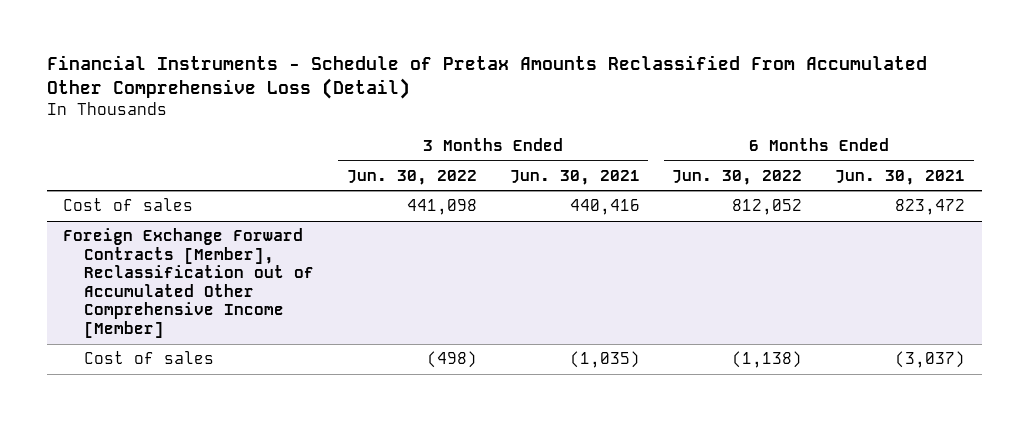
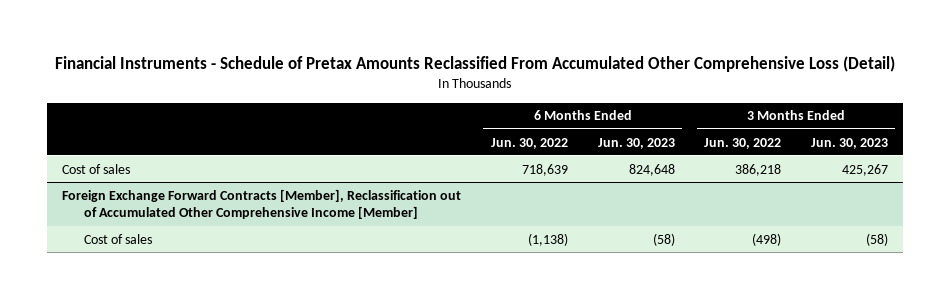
- | 3 Months Ended Jun. 30, 2022 | 3 Months Ended Jun. 30, 2021 | 6 Months Ended Jun. 30, 2022 | 6 Months Ended Jun. 30, 2021
+ | 6 Months Ended Jun. 30, 2022 | 6 Months Ended Jun. 30, 2023 | 3 Months Ended Jun. 30, 2022 | 3 Months Ended Jun. 30, 2023
- Cost of sales | 441,098 | 440,416 | 812,052 | 823,472
+ Cost of sales | 718,639 | 824,648 | 386,218 | 425,267

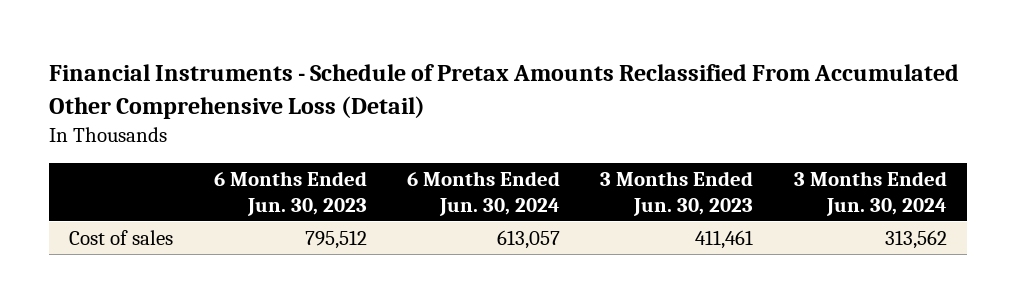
- | 6 Months Ended Jun. 30, 2022 | 6 Months Ended Jun. 30, 2023 | 3 Months Ended Jun. 30, 2022 | 3 Months Ended Jun. 30, 2023
+ | 6 Months Ended Jun. 30, 2023 | 6 Months Ended Jun. 30, 2024 | 3 Months Ended Jun. 30, 2023 | 3 Months Ended Jun. 30, 2024
- Cost of sales | 718,639 | 824,648 | 386,218 | 425,267
- Foreign Exchange Forward Contracts [Member], Reclassification out of Accumulated Other Comprehensive Income [Member]
- Cost of sales | (1,138) | (58) | (498) | (58)
+ Cost of sales | 795,512 | 613,057 | 411,461 | 313,562

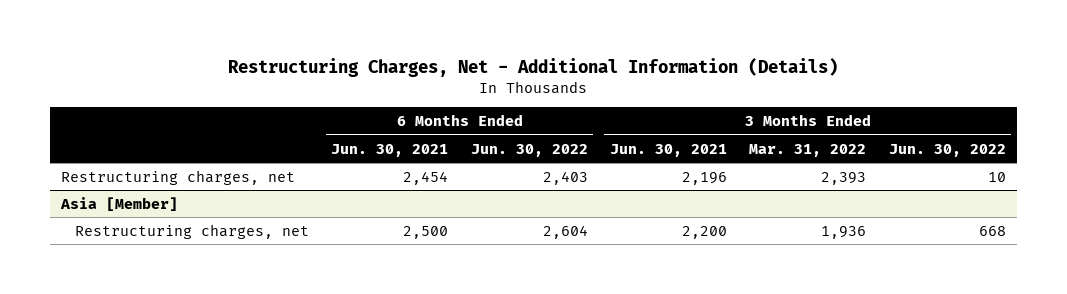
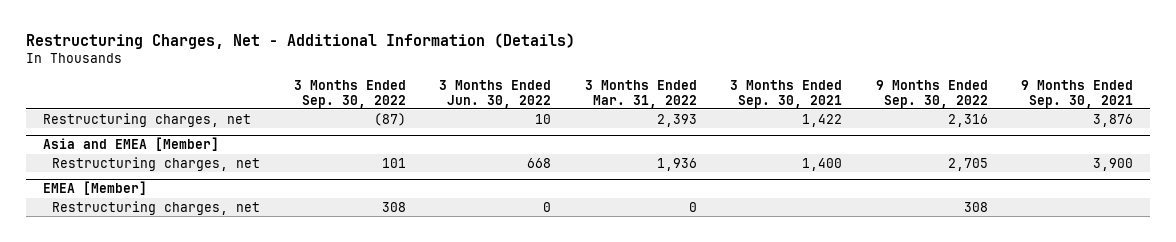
- | 6 Months Ended Jun. 30, 2021 | 6 Months Ended Jun. 30, 2022 | 3 Months Ended Jun. 30, 2021 | 3 Months Ended Mar. 31, 2022 | 3 Months Ended Jun. 30, 2022
+ | 3 Months Ended Sep. 30, 2022 | 3 Months Ended Jun. 30, 2022 | 3 Months Ended Mar. 31, 2022 | 3 Months Ended Sep. 30, 2021 | 9 Months Ended Sep. 30, 2022 | 9 Months Ended Sep. 30, 2021
- Asia [Member]
+ Asia and EMEA [Member]
+ EMEA [Member]
+ Restructuring charges, net | 308 | 0 | 0 | | 308 |

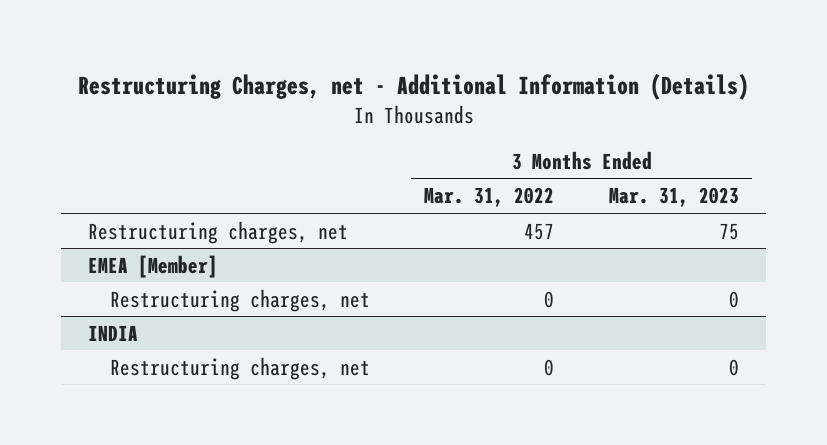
- Restructuring Charges, Net - Additional Information (Details)
+ Restructuring Charges, net - Additional Information (Details)
- | 3 Months Ended Sep. 30, 2022 | 3 Months Ended Jun. 30, 2022 | 3 Months Ended Mar. 31, 2022 | 3 Months Ended Sep. 30, 2021 | 9 Months Ended Sep. 30, 2022 | 9 Months Ended Sep. 30, 2021
+ | 3 Months Ended Mar. 31, 2022 | 3 Months Ended Mar. 31, 2023
- Restructuring charges, net | (87) | 10 | 2,393 | 1,422 | 2,316 | 3,876
- Asia and EMEA [Member]
- Restructuring charges, net | 101 | 668 | 1,936 | 1,400 | 2,705 | 3,900
+ Restructuring charges, net | 457 | 75
+ INDIA
+ Restructuring charges, net | 0 | 0

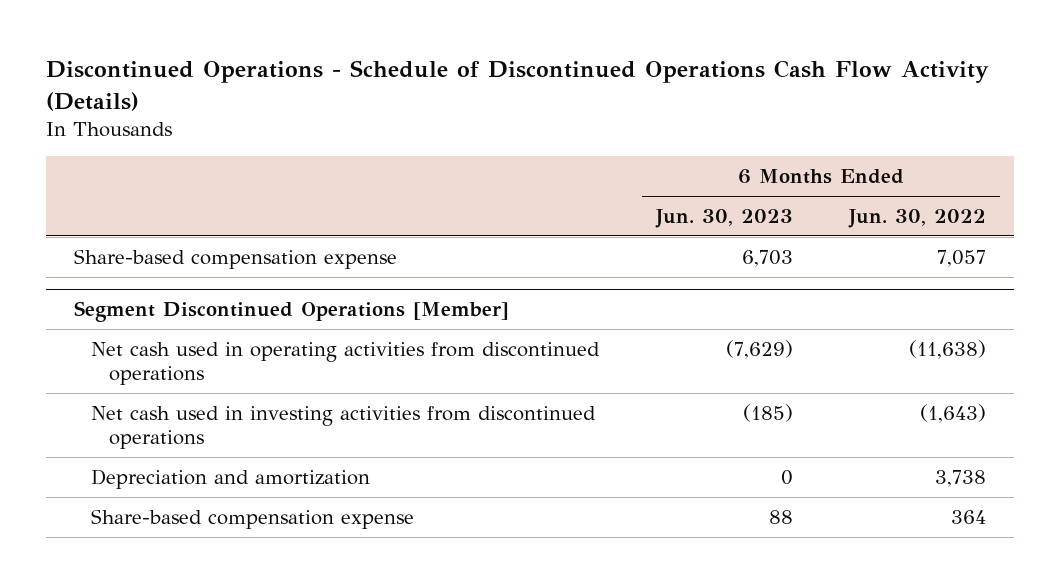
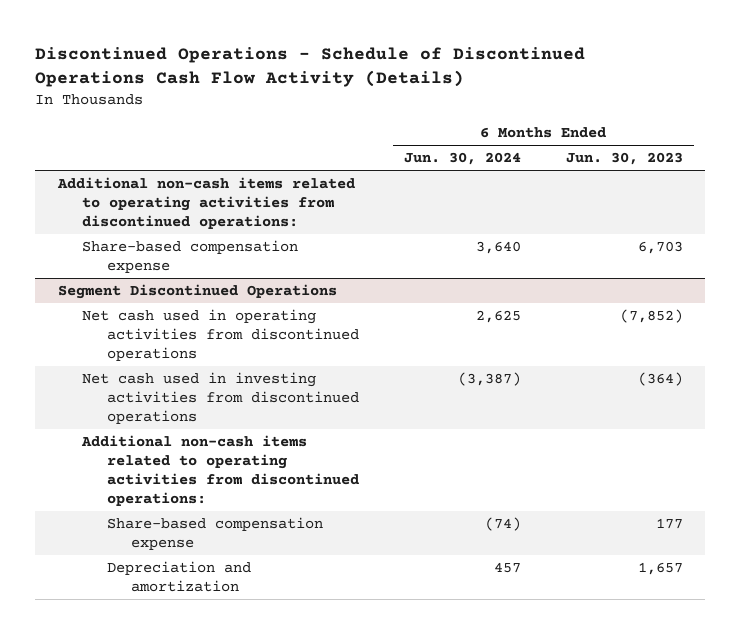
- | 6 Months Ended Jun. 30, 2023 | 6 Months Ended Jun. 30, 2022
+ | 6 Months Ended Jun. 30, 2024 | 6 Months Ended Jun. 30, 2023
+ Additional non-cash items related to operating activities from discontinued operations:
- Segment Discontinued Operations [Member]
- Net cash used in operating activities from discontinued operations | (7,629) | (11,638)
- Net cash used in investing activities from discontinued operations | (185) | (1,643)
- Depreciation and amortization | 0 | 3,738
- Share-based compensation expense | 88 | 364
+ Segment Discontinued Operations
+ Net cash used in operating activities from discontinued operations | 2,625 | (7,852)
+ Net cash used in investing activities from discontinued operations | (3,387) | (364)
+ Additional non-cash items related to operating activities from discontinued operations:
+ Share-based compensation expense | (74) | 177
+ Depreciation and amortization | 457 | 1,657

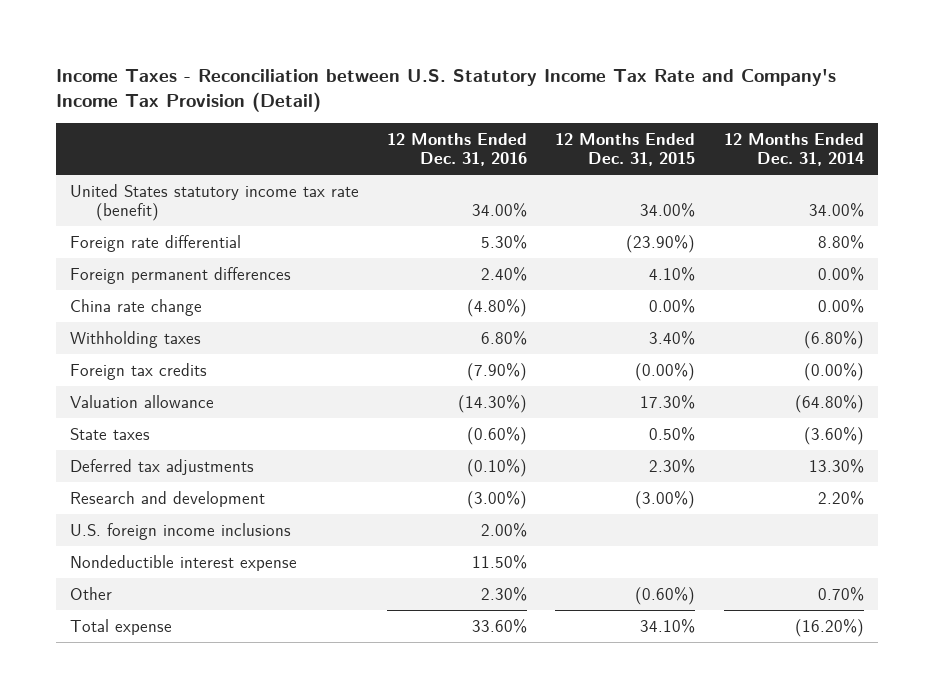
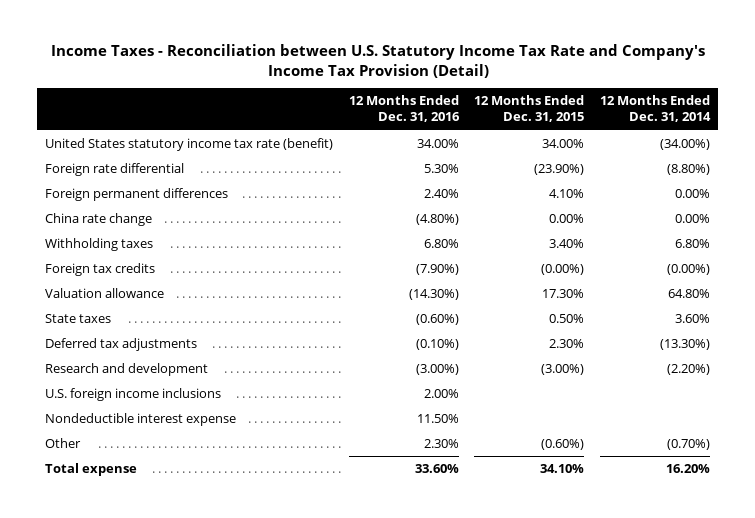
- United States statutory income tax rate (benefit) | 34.00% | 34.00% | 34.00%
- Foreign rate differential | 5.30% | (23.90%) | 8.80%
+ United States statutory income tax rate (benefit) | 34.00% | 34.00% | (34.00%)
+ Foreign rate differential | 5.30% | (23.90%) | (8.80%)
- Withholding taxes | 6.80% | 3.40% | (6.80%)
+ Withholding taxes | 6.80% | 3.40% | 6.80%
- Valuation allowance | (14.30%) | 17.30% | (64.80%)
- State taxes | (0.60%) | 0.50% | (3.60%)
- Deferred tax adjustments | (0.10%) | 2.30% | 13.30%
- Research and development | (3.00%) | (3.00%) | 2.20%
+ Valuation allowance | (14.30%) | 17.30% | 64.80%
+ State taxes | (0.60%) | 0.50% | 3.60%
+ Deferred tax adjustments | (0.10%) | 2.30% | (13.30%)
+ Research and development | (3.00%) | (3.00%) | (2.20%)
- Other | 2.30% | (0.60%) | 0.70%
- Total expense | 33.60% | 34.10% | (16.20%)
+ Other | 2.30% | (0.60%) | (0.70%)
+ Total expense | 33.60% | 34.10% | 16.20%

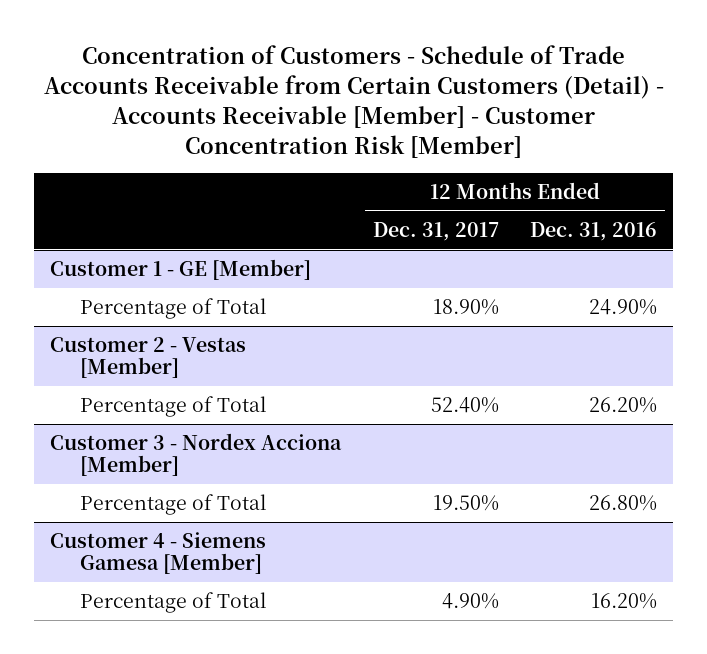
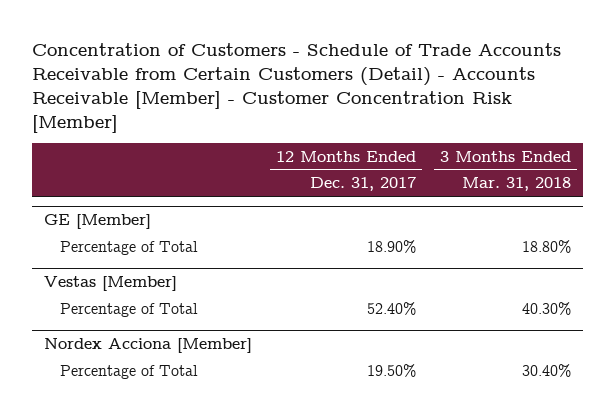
- | 12 Months Ended Dec. 31, 2017 | 12 Months Ended Dec. 31, 2016
+ | 12 Months Ended Dec. 31, 2017 | 3 Months Ended Mar. 31, 2018
- Customer 1 - GE [Member]
+ GE [Member]
- Customer 2 - Vestas [Member]
+ Vestas [Member]
- Customer 3 - Nordex Acciona [Member]
+ Nordex Acciona [Member]
- Customer 4 - Siemens Gamesa [Member]
- Percentage of Total | 4.90% | 16.20%

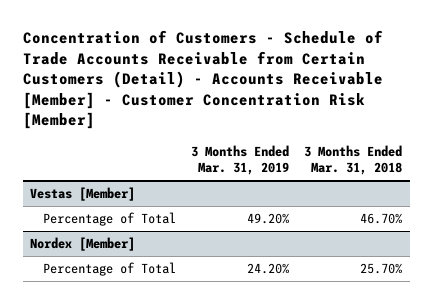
- | 12 Months Ended Dec. 31, 2017 | 3 Months Ended Mar. 31, 2018
+ | 3 Months Ended Mar. 31, 2019 | 3 Months Ended Mar. 31, 2018
- GE [Member]
- Percentage of Total | 18.90% | 18.80%
@ Vestas [Member]
- Percentage of Total | 52.40% | 40.30%
- Nordex Acciona [Member]
- Percentage of Total | 19.50% | 30.40%
@ Vestas [Member]
+ Percentage of Total | 49.20% | 46.70%
+ Nordex [Member]
+ Percentage of Total | 24.20% | 25.70%

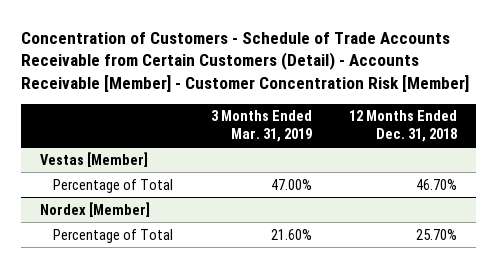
- | 3 Months Ended Mar. 31, 2019 | 3 Months Ended Mar. 31, 2018
+ | 3 Months Ended Mar. 31, 2019 | 12 Months Ended Dec. 31, 2018
@ Vestas [Member]
- Percentage of Total | 49.20% | 46.70%
+ Percentage of Total | 47.00% | 46.70%
@ Nordex [Member]
- Percentage of Total | 24.20% | 25.70%
+ Percentage of Total | 21.60% | 25.70%

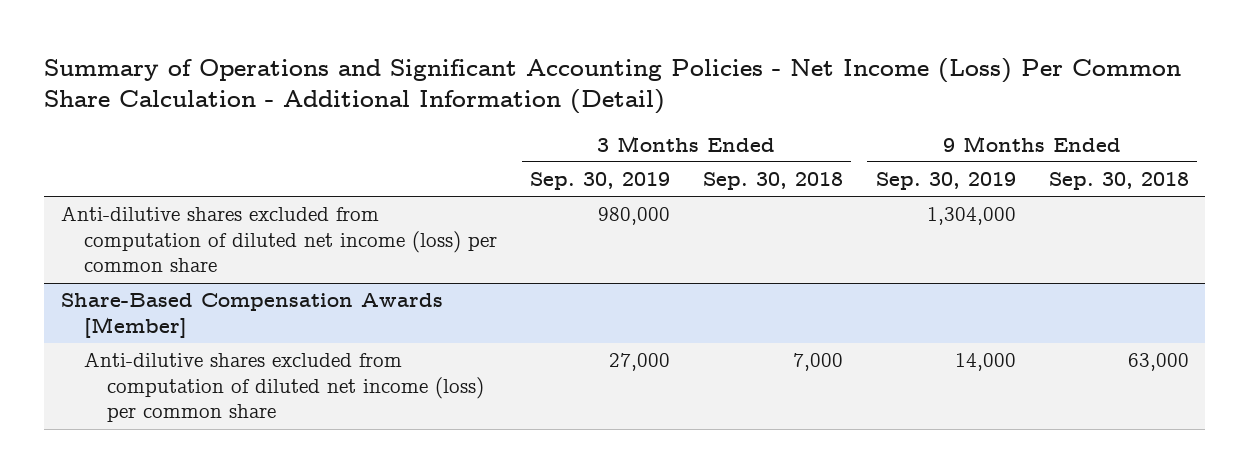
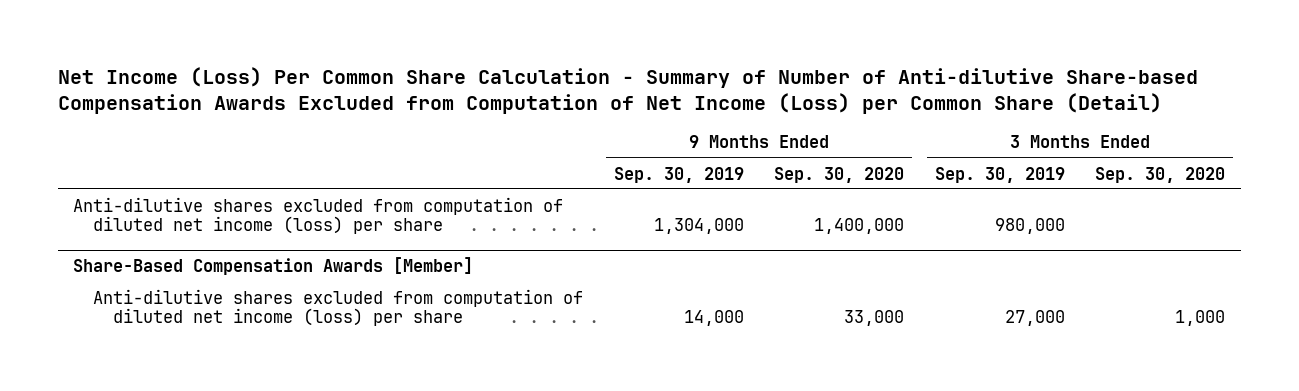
- Summary of Operations and Significant Accounting Policies - Net Income (Loss) Per Common Share Calculation - Additional Information (Detail)
+ Net Income (Loss) Per Common Share Calculation - Summary of Number of Anti-dilutive Share-based Compensation Awards Excluded from Computation of Net Income (Loss) per Common Share (Detail)
- | 3 Months Ended Sep. 30, 2019 | 3 Months Ended Sep. 30, 2018 | 9 Months Ended Sep. 30, 2019 | 9 Months Ended Sep. 30, 2018
+ | 9 Months Ended Sep. 30, 2019 | 9 Months Ended Sep. 30, 2020 | 3 Months Ended Sep. 30, 2019 | 3 Months Ended Sep. 30, 2020
- Anti-dilutive shares excluded from computation of diluted net income (loss) per common share | 980,000 | | 1,304,000 |
+ Anti-dilutive shares excluded from computation of diluted net income (loss) per share | 1,304,000 | 1,400,000 | 980,000 |
@ Share-Based Compensation Awards [Member]
- Anti-dilutive shares excluded from computation of diluted net income (loss) per common share | 27,000 | 7,000 | 14,000 | 63,000
+ Anti-dilutive shares excluded from computation of diluted net income (loss) per share | 14,000 | 33,000 | 27,000 | 1,000

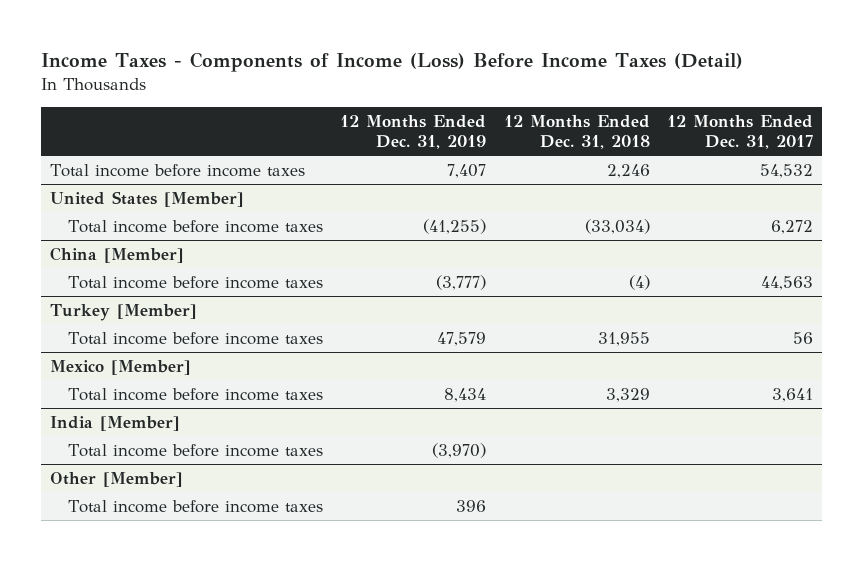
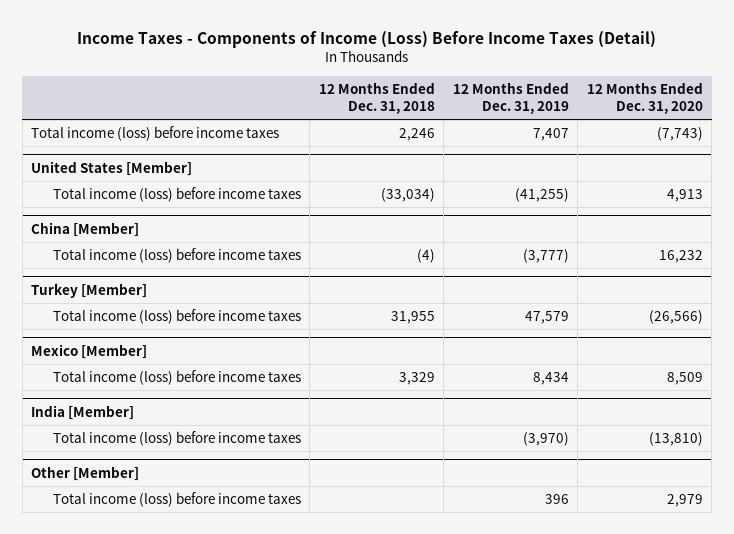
- | 12 Months Ended Dec. 31, 2019 | 12 Months Ended Dec. 31, 2018 | 12 Months Ended Dec. 31, 2017
+ | 12 Months Ended Dec. 31, 2018 | 12 Months Ended Dec. 31, 2019 | 12 Months Ended Dec. 31, 2020
- Total income before income taxes | 7,407 | 2,246 | 54,532
+ Total income (loss) before income taxes | 2,246 | 7,407 | (7,743)
@ United States [Member]
- Total income before income taxes | (41,255) | (33,034) | 6,272
+ Total income (loss) before income taxes | (33,034) | (41,255) | 4,913
@ China [Member]
- Total income before income taxes | (3,777) | (4) | 44,563
+ Total income (loss) before income taxes | (4) | (3,777) | 16,232
@ Turkey [Member]
- Total income before income taxes | 47,579 | 31,955 | 56
+ Total income (loss) before income taxes | 31,955 | 47,579 | (26,566)
@ Mexico [Member]
- Total income before income taxes | 8,434 | 3,329 | 3,641
+ Total income (loss) before income taxes | 3,329 | 8,434 | 8,509
@ India [Member]
- Total income before income taxes | (3,970) | |
+ Total income (loss) before income taxes | | (3,970) | (13,810)
@ Other [Member]
- Total income before income taxes | 396 | |
+ Total income (loss) before income taxes | | 396 | 2,979

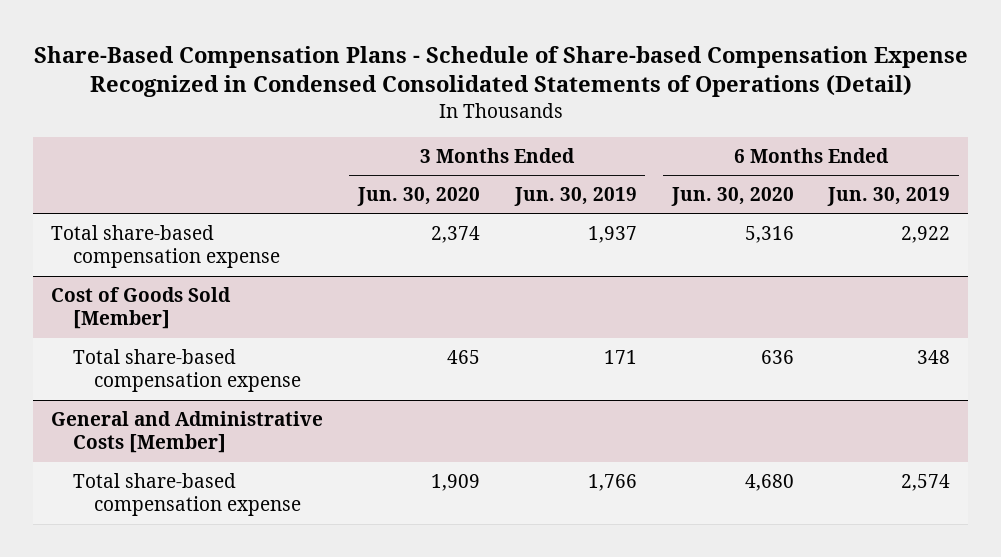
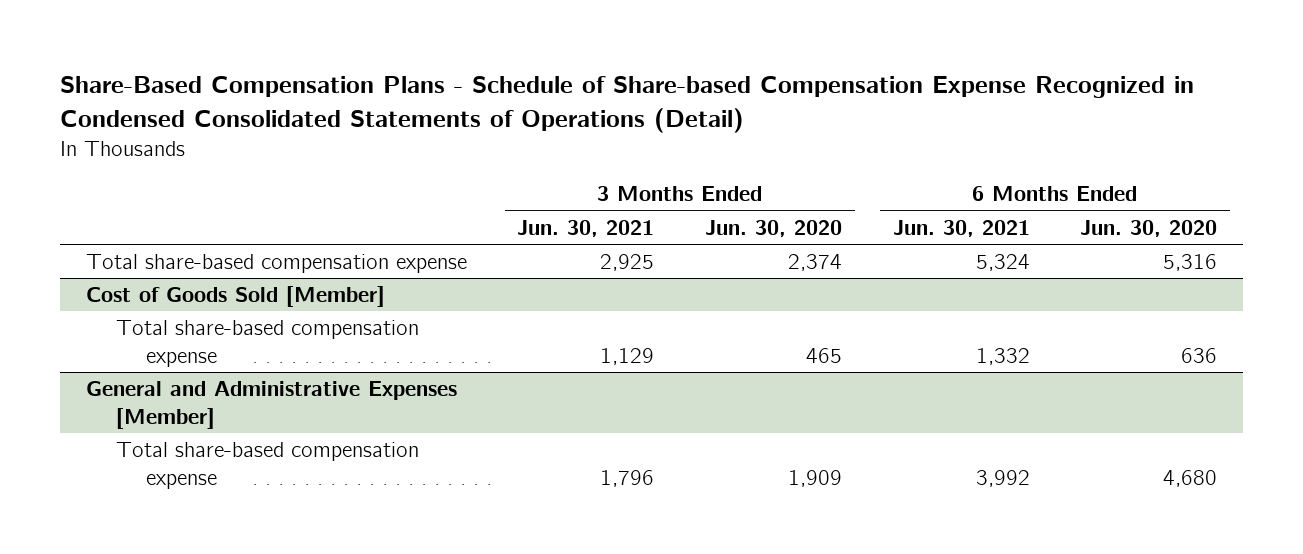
- | 3 Months Ended Jun. 30, 2020 | 3 Months Ended Jun. 30, 2019 | 6 Months Ended Jun. 30, 2020 | 6 Months Ended Jun. 30, 2019
+ | 3 Months Ended Jun. 30, 2021 | 3 Months Ended Jun. 30, 2020 | 6 Months Ended Jun. 30, 2021 | 6 Months Ended Jun. 30, 2020
- General and Administrative Costs [Member]
+ General and Administrative Expenses [Member]

